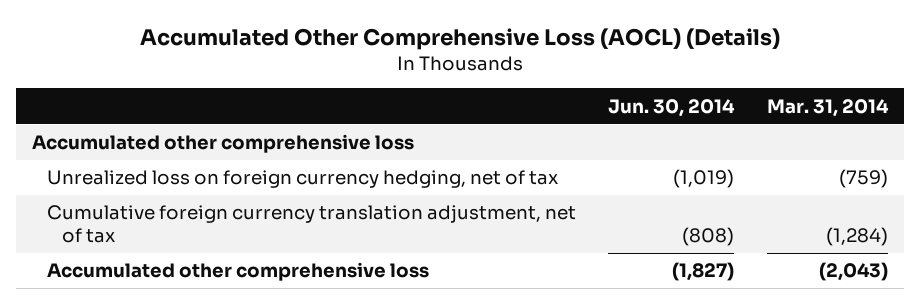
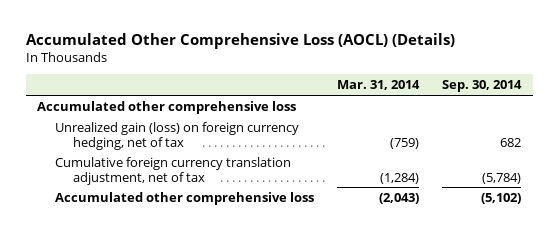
- | Jun. 30, 2014 | Mar. 31, 2014
+ | Mar. 31, 2014 | Sep. 30, 2014
- Unrealized loss on foreign currency hedging, net of tax | (1,019) | (759)
+ Unrealized gain (loss) on foreign currency hedging, net of tax | (759) | 682

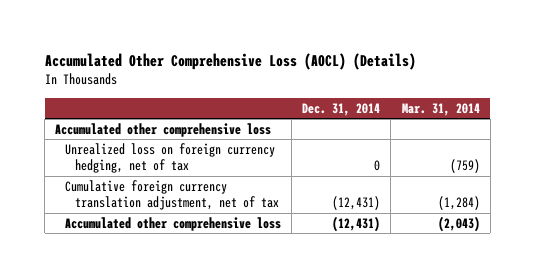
- | Mar. 31, 2014 | Sep. 30, 2014
+ | Dec. 31, 2014 | Mar. 31, 2014
- Unrealized gain (loss) on foreign currency hedging, net of tax | (759) | 682
+ Unrealized loss on foreign currency hedging, net of tax | 0 | (759)

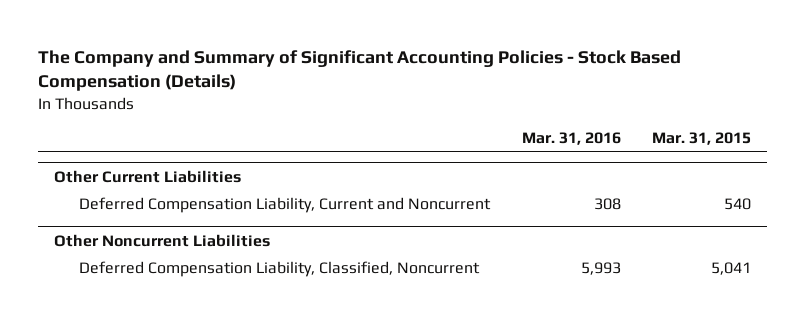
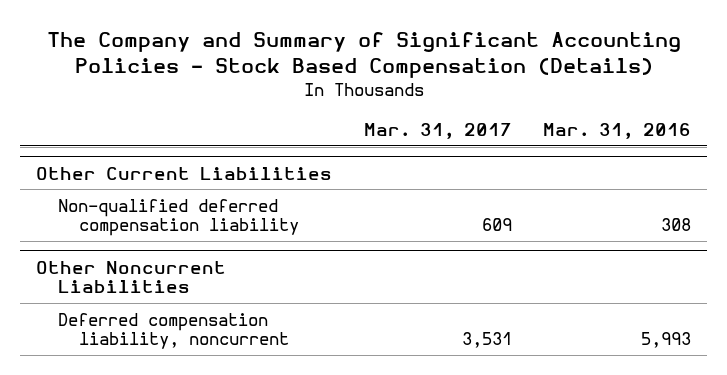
- | Mar. 31, 2016 | Mar. 31, 2015
+ | Mar. 31, 2017 | Mar. 31, 2016
@ Other Current Liabilities
- Deferred Compensation Liability, Current and Noncurrent | 308 | 540
+ Non-qualified deferred compensation liability | 609 | 308
@ Other Noncurrent Liabilities
- Deferred Compensation Liability, Classified, Noncurrent | 5,993 | 5,041
+ Deferred compensation liability, noncurrent | 3,531 | 5,993

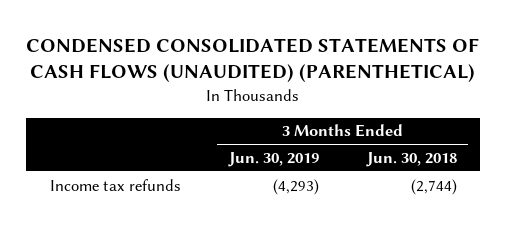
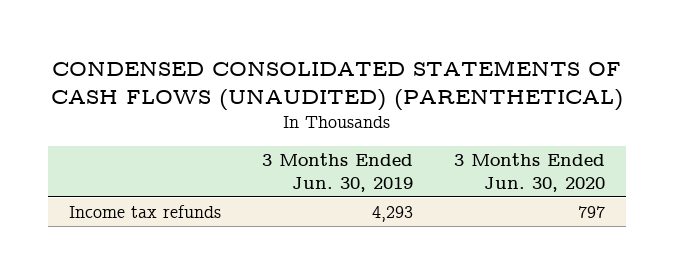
- | 3 Months Ended Jun. 30, 2019 | 3 Months Ended Jun. 30, 2018
+ | 3 Months Ended Jun. 30, 2019 | 3 Months Ended Jun. 30, 2020
- Income tax refunds | (4,293) | (2,744)
+ Income tax refunds | 4,293 | 797

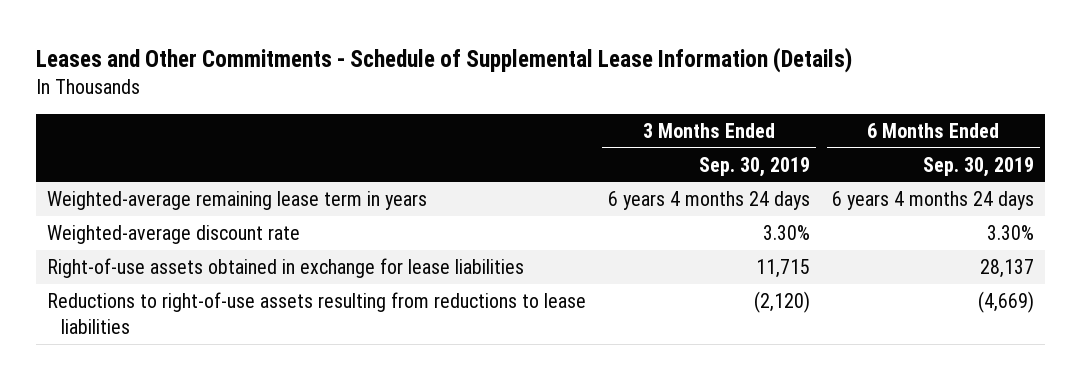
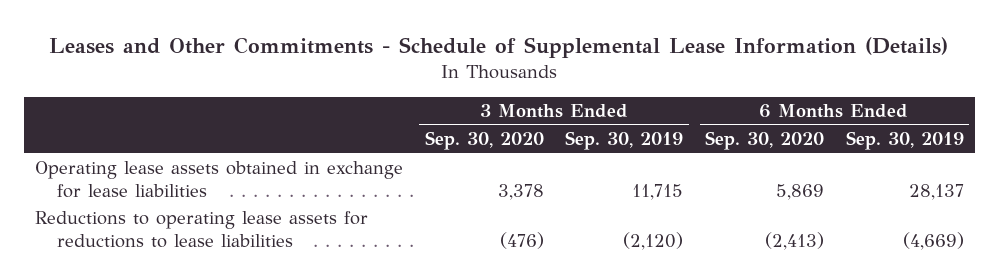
- | 3 Months Ended Sep. 30, 2019 | 6 Months Ended Sep. 30, 2019
+ | 3 Months Ended Sep. 30, 2020 | 3 Months Ended Sep. 30, 2019 | 6 Months Ended Sep. 30, 2020 | 6 Months Ended Sep. 30, 2019
- Weighted-average remaining lease term in years | 6 years 4 months 24 days | 6 years 4 months 24 days
- Weighted-average discount rate | 3.30% | 3.30%
- Right-of-use assets obtained in exchange for lease liabilities | 11,715 | 28,137
- Reductions to right-of-use assets resulting from reductions to lease liabilities | (2,120) | (4,669)
+ Operating lease assets obtained in exchange for lease liabilities | 3,378 | 11,715 | 5,869 | 28,137
+ Reductions to operating lease assets for reductions to lease liabilities | (476) | (2,120) | (2,413) | (4,669)

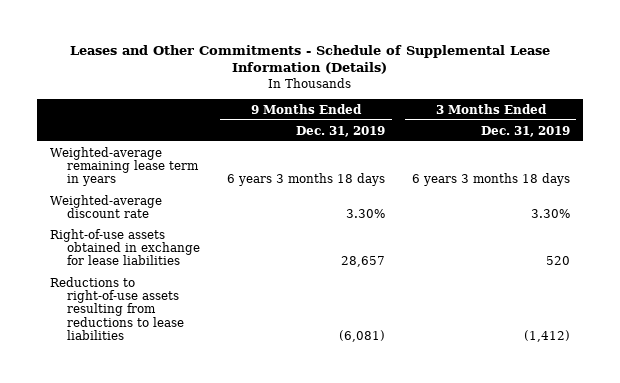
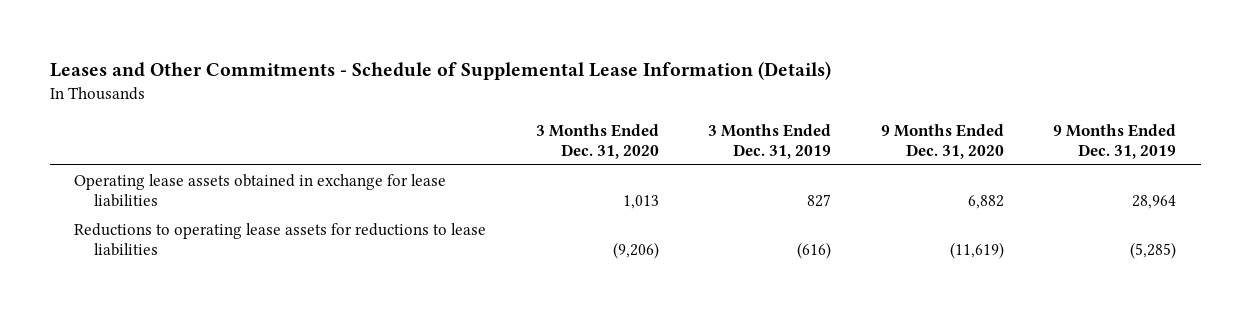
- | 9 Months Ended Dec. 31, 2019 | 3 Months Ended Dec. 31, 2019
+ | 3 Months Ended Dec. 31, 2020 | 3 Months Ended Dec. 31, 2019 | 9 Months Ended Dec. 31, 2020 | 9 Months Ended Dec. 31, 2019
- Weighted-average remaining lease term in years | 6 years 3 months 18 days | 6 years 3 months 18 days
- Weighted-average discount rate | 3.30% | 3.30%
- Right-of-use assets obtained in exchange for lease liabilities | 28,657 | 520
- Reductions to right-of-use assets resulting from reductions to lease liabilities | (6,081) | (1,412)
+ Operating lease assets obtained in exchange for lease liabilities | 1,013 | 827 | 6,882 | 28,964
+ Reductions to operating lease assets for reductions to lease liabilities | (9,206) | (616) | (11,619) | (5,285)

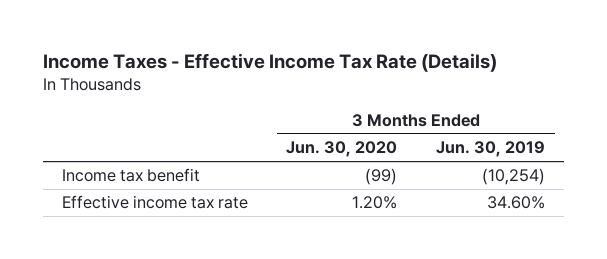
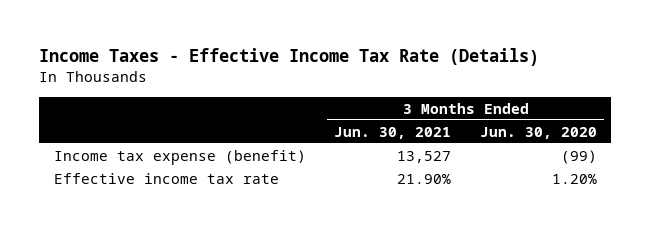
- | 3 Months Ended Jun. 30, 2020 | 3 Months Ended Jun. 30, 2019
+ | 3 Months Ended Jun. 30, 2021 | 3 Months Ended Jun. 30, 2020
- Income tax benefit | (99) | (10,254)
+ Income tax expense (benefit) | 13,527 | (99)

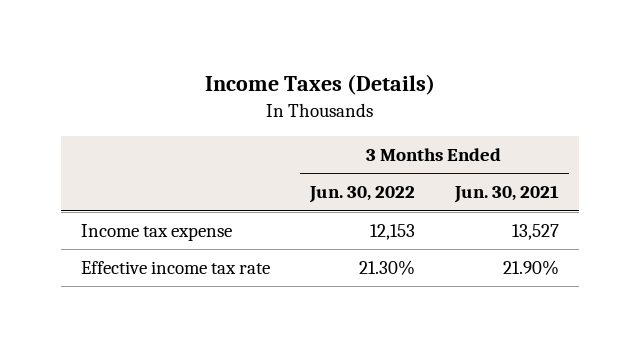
- Income Taxes - Effective Income Tax Rate (Details)
+ Income Taxes (Details)
- | 3 Months Ended Jun. 30, 2021 | 3 Months Ended Jun. 30, 2020
+ | 3 Months Ended Jun. 30, 2022 | 3 Months Ended Jun. 30, 2021
- Income tax expense (benefit) | 13,527 | (99)
+ Income tax expense | 12,153 | 13,527

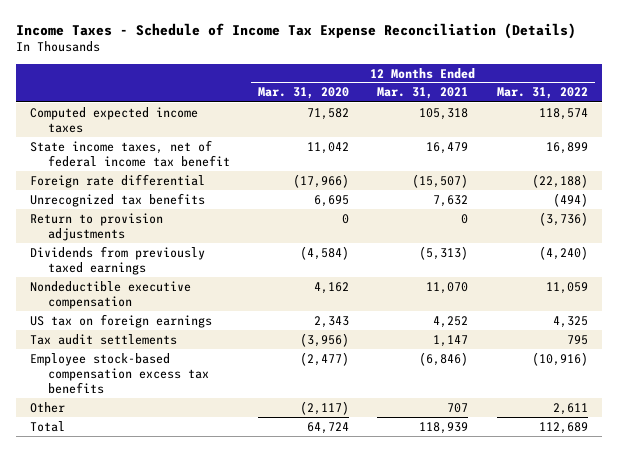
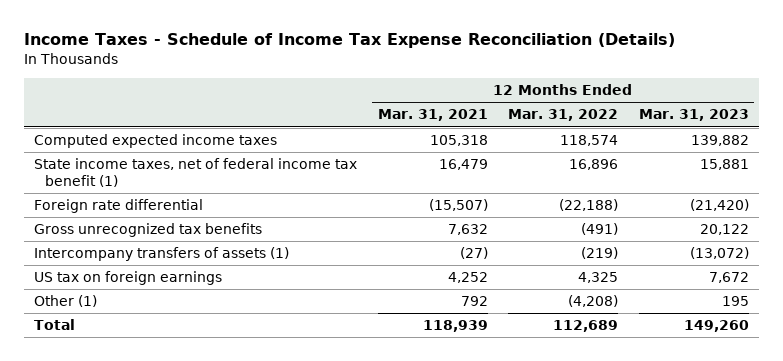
- | 12 Months Ended Mar. 31, 2020 | 12 Months Ended Mar. 31, 2021 | 12 Months Ended Mar. 31, 2022
+ | 12 Months Ended Mar. 31, 2021 | 12 Months Ended Mar. 31, 2022 | 12 Months Ended Mar. 31, 2023
- State income taxes, net of federal income tax benefit | 11,042 | 16,479 | 16,899
+ State income taxes, net of federal income tax benefit (1) | 16,479 | 16,896 | 15,881
- Unrecognized tax benefits | 6,695 | 7,632 | (494)
- Return to provision adjustments | 0 | 0 | (3,736)
- Dividends from previously taxed earnings | (4,584) | (5,313) | (4,240)
- Nondeductible executive compensation | 4,162 | 11,070 | 11,059
+ Gross unrecognized tax benefits | 7,632 | (491) | 20,122
+ Intercompany transfers of assets (1) | (27) | (219) | (13,072)
- Tax audit settlements | (3,956) | 1,147 | 795
- Employee stock-based compensation excess tax benefits | (2,477) | (6,846) | (10,916)
- Other | (2,117) | 707 | 2,611
+ Other (1) | 792 | (4,208) | 195

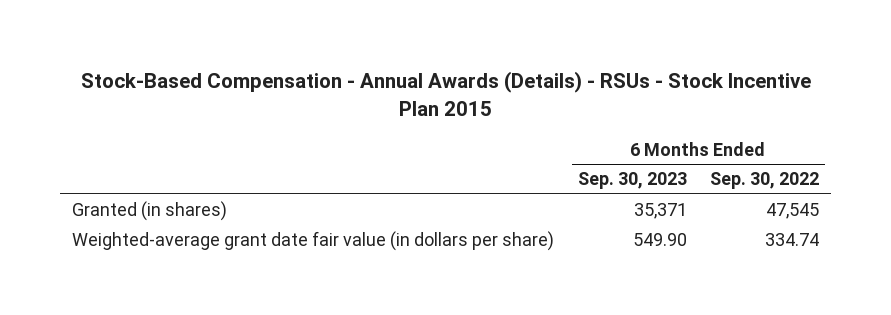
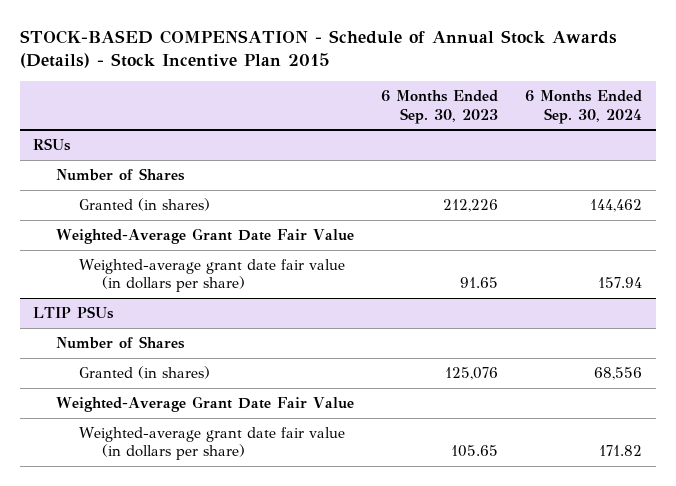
- Stock-Based Compensation - Annual Awards (Details) - RSUs - Stock Incentive Plan 2015
+ STOCK-BASED COMPENSATION - Schedule of Annual Stock Awards (Details) - Stock Incentive Plan 2015
- | 6 Months Ended Sep. 30, 2023 | 6 Months Ended Sep. 30, 2022
+ | 6 Months Ended Sep. 30, 2023 | 6 Months Ended Sep. 30, 2024
- Granted (in shares) | 35,371 | 47,545
- Weighted-average grant date fair value (in dollars per share) | 549.90 | 334.74
+ RSUs
+ Number of Shares
+ Granted (in shares) | 212,226 | 144,462
+ Weighted-Average Grant Date Fair Value
+ Weighted-average grant date fair value (in dollars per share) | 91.65 | 157.94
+ LTIP PSUs
+ Number of Shares
+ Granted (in shares) | 125,076 | 68,556
+ Weighted-Average Grant Date Fair Value
+ Weighted-average grant date fair value (in dollars per share) | 105.65 | 171.82

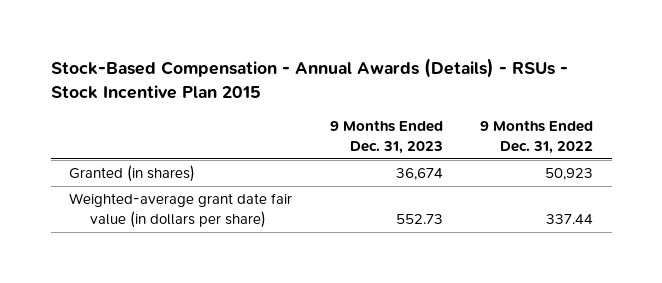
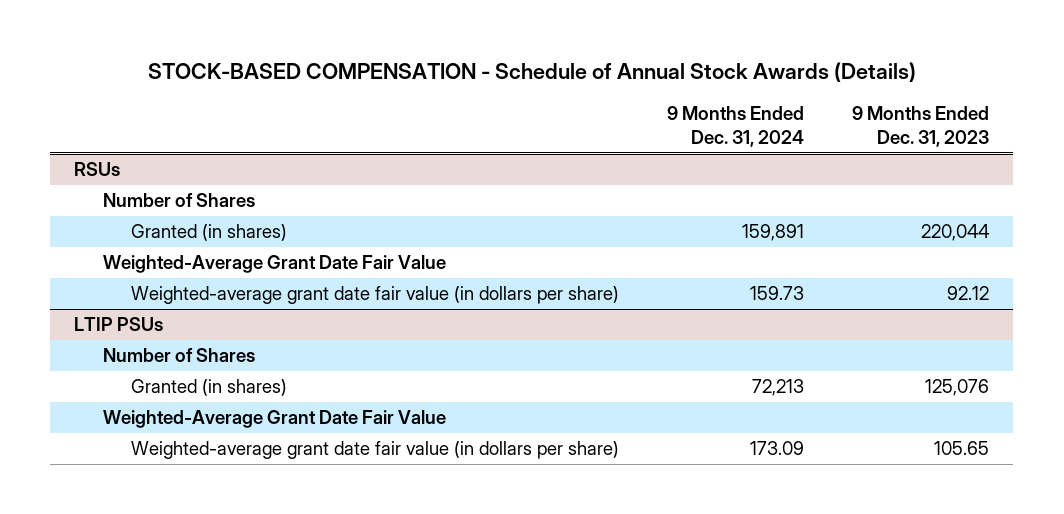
- Stock-Based Compensation - Annual Awards (Details) - RSUs - Stock Incentive Plan 2015
+ STOCK-BASED COMPENSATION - Schedule of Annual Stock Awards (Details)
- | 9 Months Ended Dec. 31, 2023 | 9 Months Ended Dec. 31, 2022
+ | 9 Months Ended Dec. 31, 2024 | 9 Months Ended Dec. 31, 2023
- Granted (in shares) | 36,674 | 50,923
- Weighted-average grant date fair value (in dollars per share) | 552.73 | 337.44
+ RSUs
+ Number of Shares
+ Granted (in shares) | 159,891 | 220,044
+ Weighted-Average Grant Date Fair Value
+ Weighted-average grant date fair value (in dollars per share) | 159.73 | 92.12
+ LTIP PSUs
+ Number of Shares
+ Granted (in shares) | 72,213 | 125,076
+ Weighted-Average Grant Date Fair Value
+ Weighted-average grant date fair value (in dollars per share) | 173.09 | 105.65

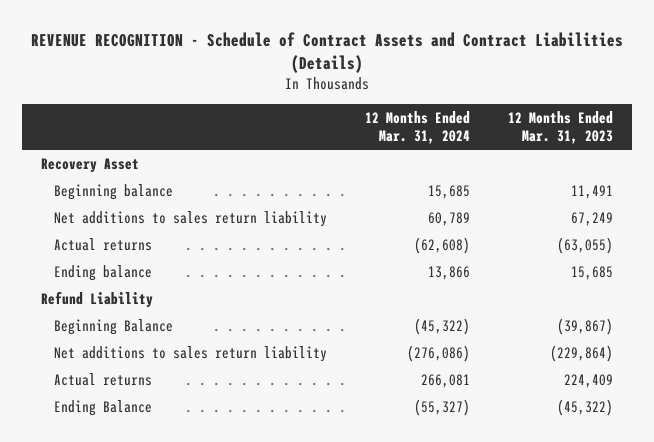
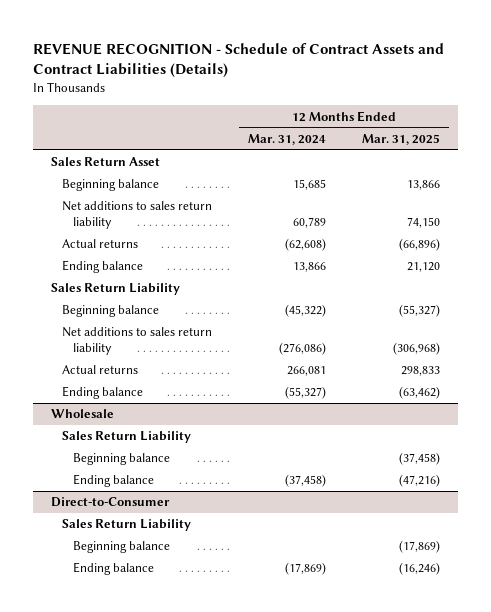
- | 12 Months Ended Mar. 31, 2024 | 12 Months Ended Mar. 31, 2023
+ | 12 Months Ended Mar. 31, 2024 | 12 Months Ended Mar. 31, 2025
- Recovery Asset
+ Sales Return Asset
- Refund Liability
- Beginning Balance | (45,322) | (39,867)
+ Sales Return Liability
+ Beginning balance | (45,322) | (55,327)
- Ending Balance | (55,327) | (45,322)
+ Ending balance | (55,327) | (63,462)
+ Wholesale
+ Sales Return Liability
+ Beginning balance | | (37,458)
+ Ending balance | (37,458) | (47,216)
+ Direct-to-Consumer
+ Sales Return Liability
+ Beginning balance | | (17,869)
+ Ending balance | (17,869) | (16,246)

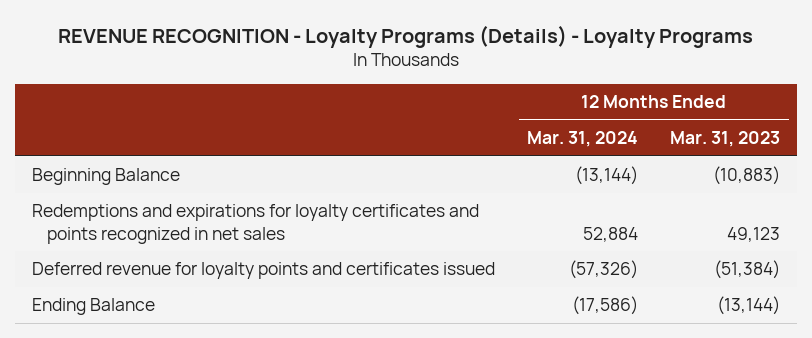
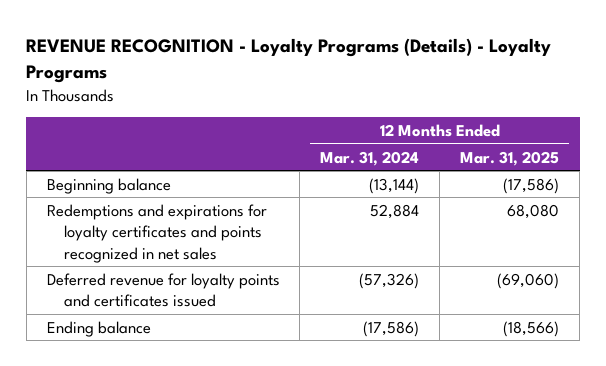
- | 12 Months Ended Mar. 31, 2024 | 12 Months Ended Mar. 31, 2023
+ | 12 Months Ended Mar. 31, 2024 | 12 Months Ended Mar. 31, 2025
- Beginning Balance | (13,144) | (10,883)
+ Beginning balance | (13,144) | (17,586)
- Ending Balance | (17,586) | (13,144)
+ Ending balance | (17,586) | (18,566)

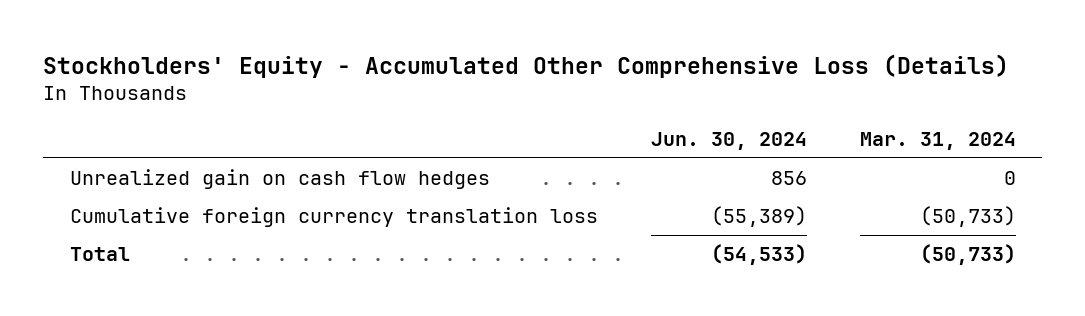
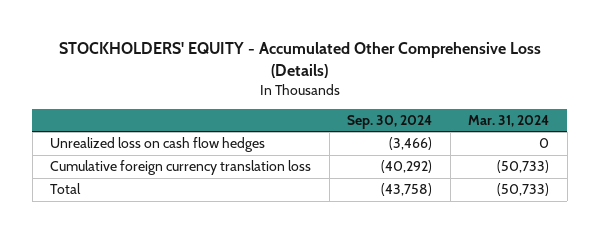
- Stockholders' Equity - Accumulated Other Comprehensive Loss (Details)
+ STOCKHOLDERS' EQUITY - Accumulated Other Comprehensive Loss (Details)
- | Jun. 30, 2024 | Mar. 31, 2024
+ | Sep. 30, 2024 | Mar. 31, 2024
- Unrealized gain on cash flow hedges | 856 | 0
+ Unrealized loss on cash flow hedges | (3,466) | 0

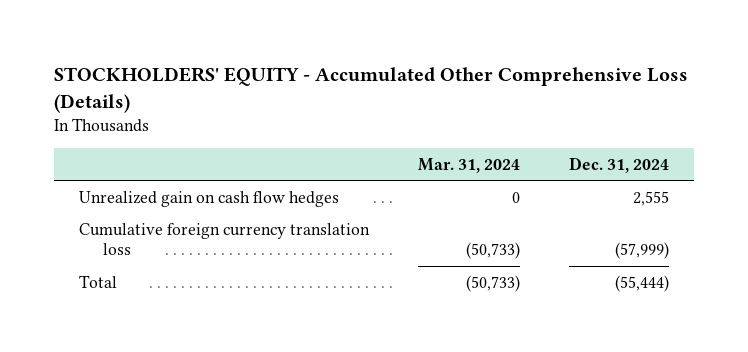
- | Sep. 30, 2024 | Mar. 31, 2024
+ | Mar. 31, 2024 | Dec. 31, 2024
- Unrealized loss on cash flow hedges | (3,466) | 0
+ Unrealized gain on cash flow hedges | 0 | 2,555

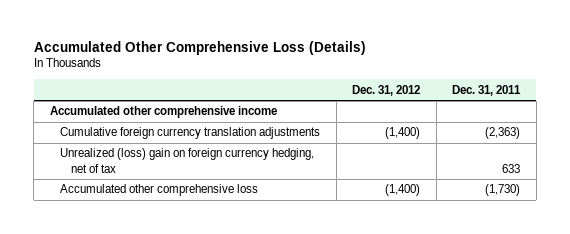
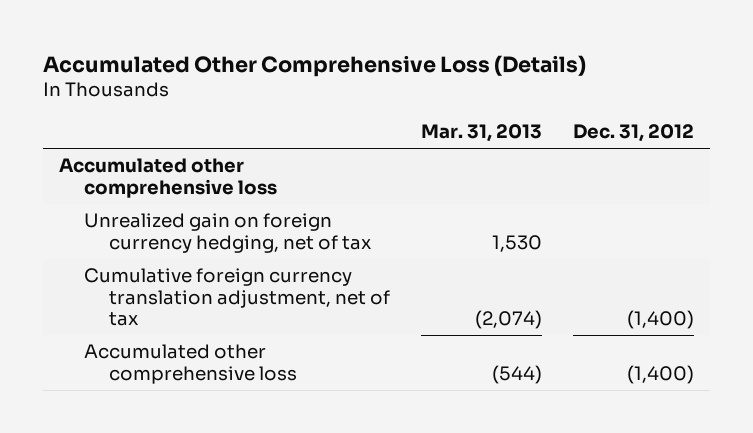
- | Dec. 31, 2012 | Dec. 31, 2011
+ | Mar. 31, 2013 | Dec. 31, 2012
- Accumulated other comprehensive income
- Cumulative foreign currency translation adjustments | (1,400) | (2,363)
- Unrealized (loss) gain on foreign currency hedging, net of tax | | 633
+ Accumulated other comprehensive loss
+ Unrealized gain on foreign currency hedging, net of tax | 1,530 |
+ Cumulative foreign currency translation adjustment, net of tax | (2,074) | (1,400)

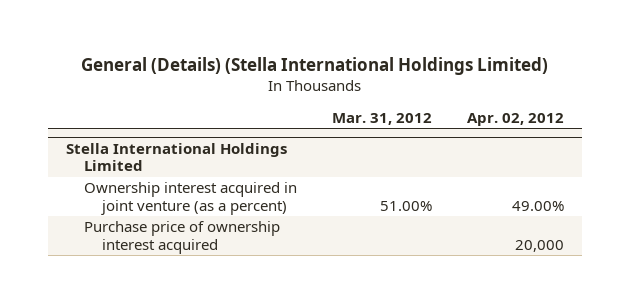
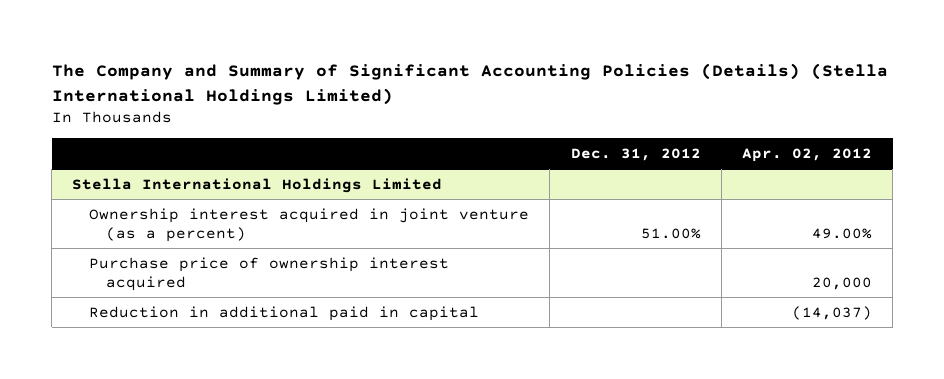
- General (Details) (Stella International Holdings Limited)
+ The Company and Summary of Significant Accounting Policies (Details) (Stella International Holdings Limited)
- | Mar. 31, 2012 | Apr. 02, 2012
+ | Dec. 31, 2012 | Apr. 02, 2012
@ Stella International Holdings Limited
+ Reduction in additional paid in capital | | (14,037)

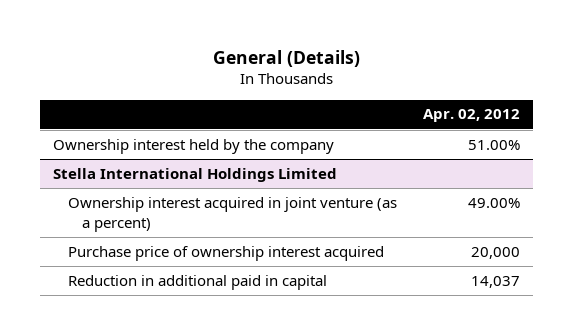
- The Company and Summary of Significant Accounting Policies (Details) (Stella International Holdings Limited)
+ General (Details)
- | Dec. 31, 2012 | Apr. 02, 2012
+ | Apr. 02, 2012
+ Ownership interest held by the company | 51.00%
@ Stella International Holdings Limited
- Reduction in additional paid in capital | | (14,037)
+ Reduction in additional paid in capital | 14,037

